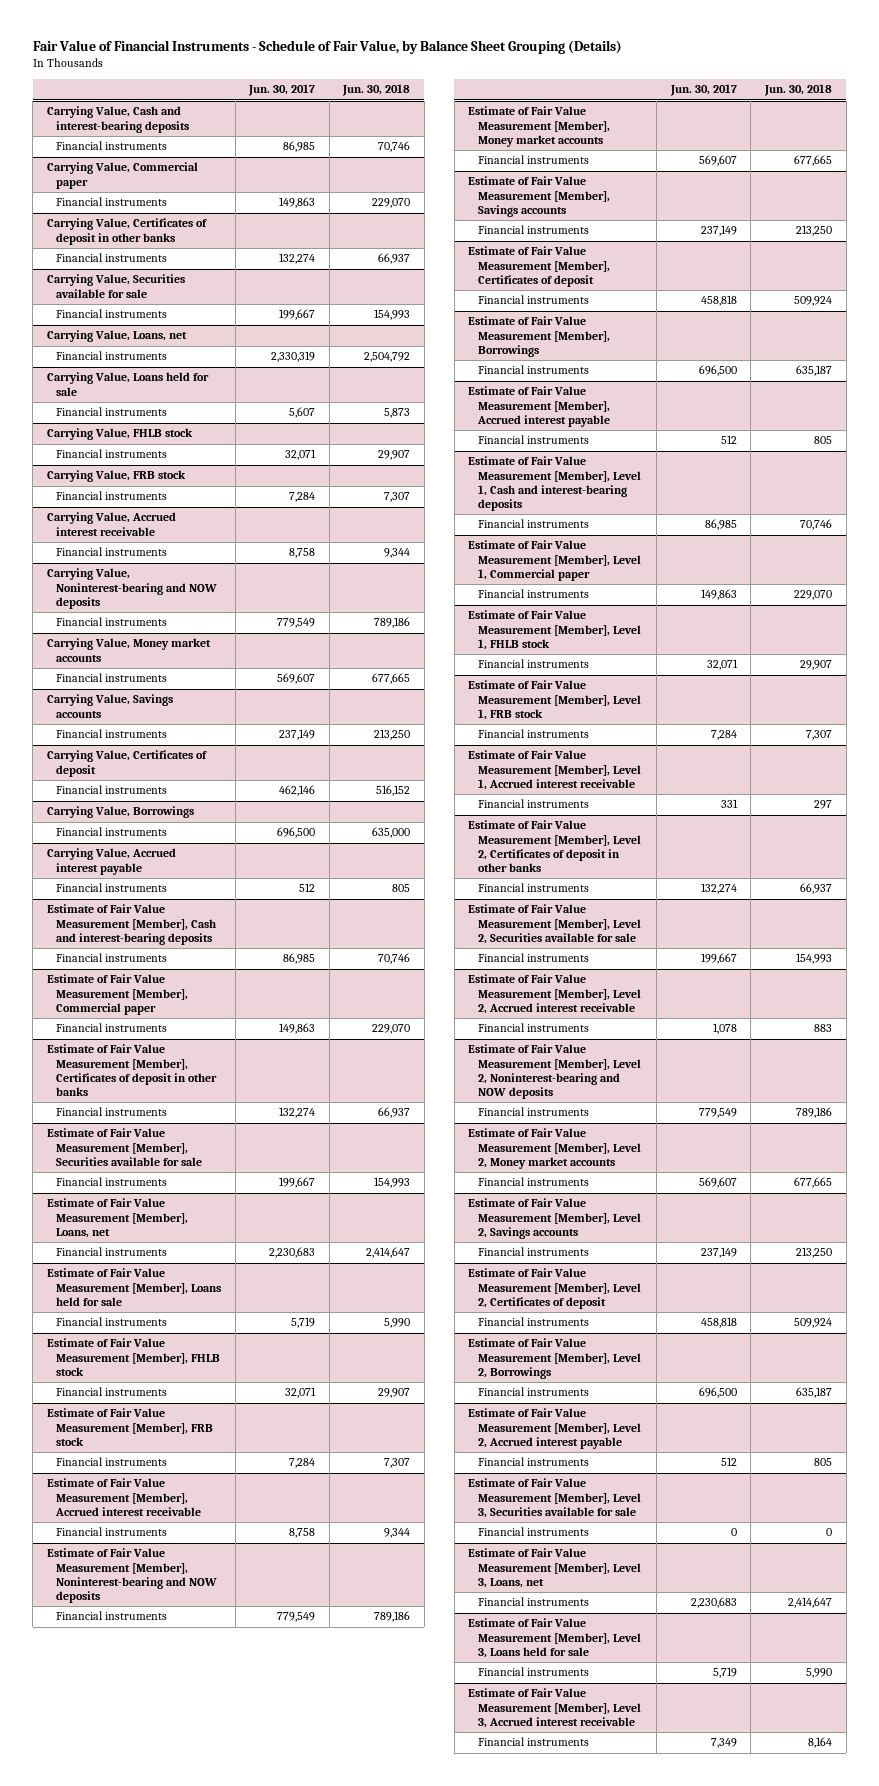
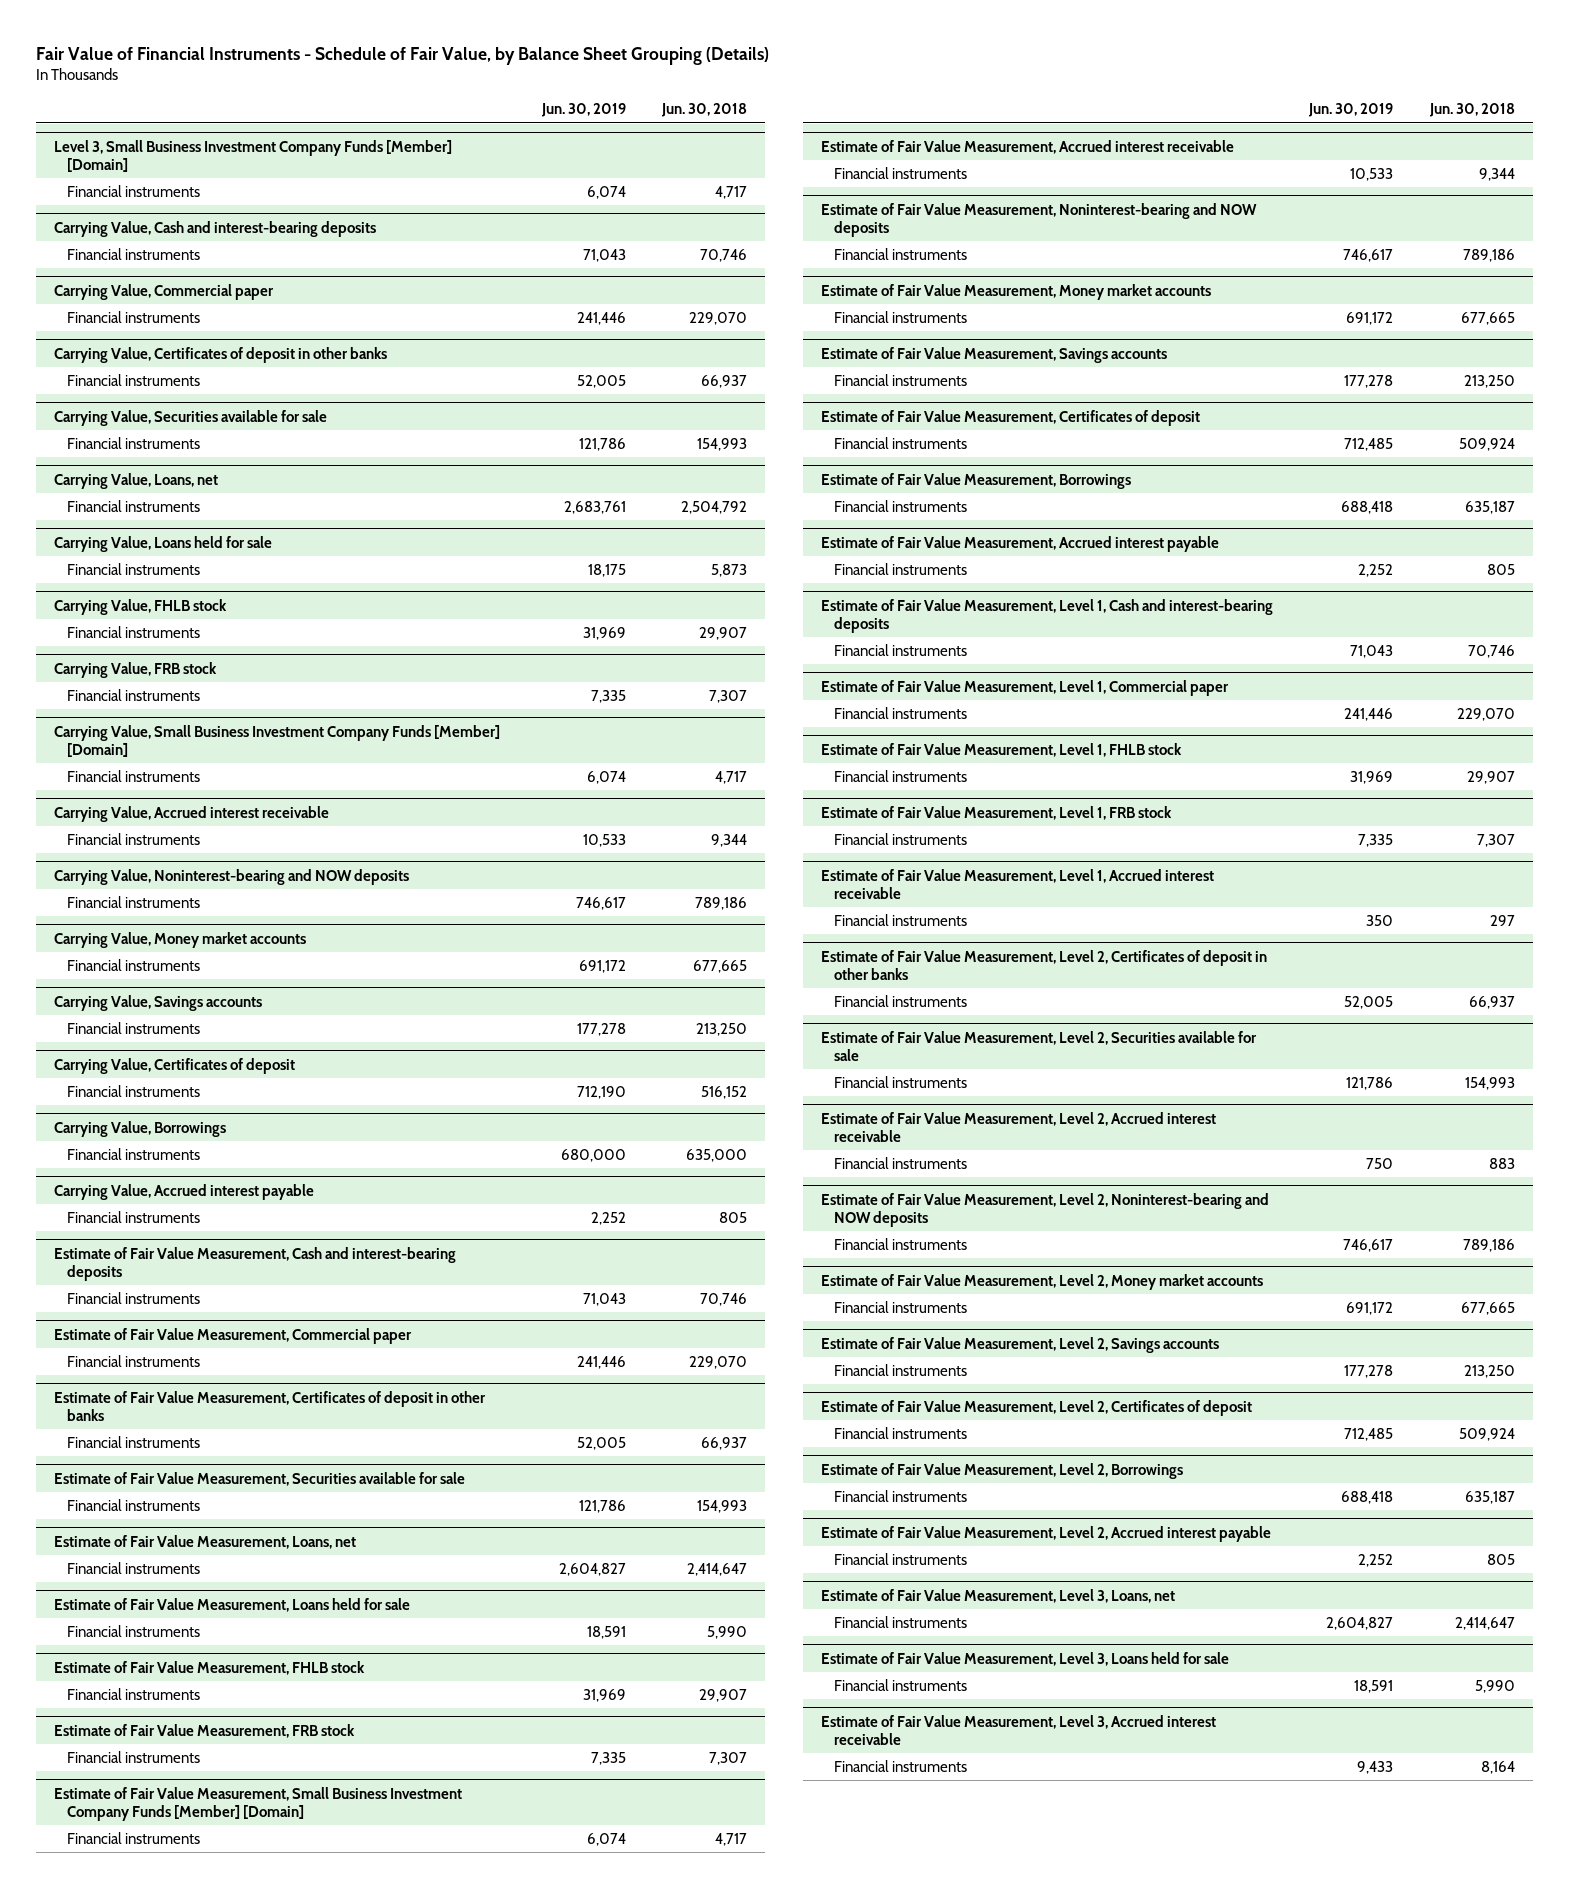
- | Jun. 30, 2017 | Jun. 30, 2018
+ | Jun. 30, 2019 | Jun. 30, 2018
+ Level 3, Small Business Investment Company Funds [Member] [Domain]
+ Financial instruments | 6,074 | 4,717
+ Carrying Value, Small Business Investment Company Funds [Member] [Domain]
+ Financial instruments | 6,074 | 4,717
- Estimate of Fair Value Measurement [Member], Cash and interest-bearing deposits
+ Estimate of Fair Value Measurement, Cash and interest-bearing deposits
- Estimate of Fair Value Measurement [Member], Commercial paper
+ Estimate of Fair Value Measurement, Commercial paper
- Estimate of Fair Value Measurement [Member], Certificates of deposit in other banks
+ Estimate of Fair Value Measurement, Certificates of deposit in other banks
- Estimate of Fair Value Measurement [Member], Securities available for sale
+ Estimate of Fair Value Measurement, Securities available for sale
- Estimate of Fair Value Measurement [Member], Loans, net
+ Estimate of Fair Value Measurement, Loans, net
- Estimate of Fair Value Measurement [Member], Loans held for sale
+ Estimate of Fair Value Measurement, Loans held for sale
- Estimate of Fair Value Measurement [Member], FHLB stock
+ Estimate of Fair Value Measurement, FHLB stock
- Estimate of Fair Value Measurement [Member], FRB stock
+ Estimate of Fair Value Measurement, FRB stock
- Estimate of Fair Value Measurement [Member], Accrued interest receivable
+ Estimate of Fair Value Measurement, Small Business Investment Company Funds [Member] [Domain]
+ Financial instruments | 6,074 | 4,717
+ Estimate of Fair Value Measurement, Accrued interest receivable
- Estimate of Fair Value Measurement [Member], Noninterest-bearing and NOW deposits
+ Estimate of Fair Value Measurement, Noninterest-bearing and NOW deposits
- Estimate of Fair Value Measurement [Member], Money market accounts
+ Estimate of Fair Value Measurement, Money market accounts
- Estimate of Fair Value Measurement [Member], Savings accounts
+ Estimate of Fair Value Measurement, Savings accounts
- Estimate of Fair Value Measurement [Member], Certificates of deposit
+ Estimate of Fair Value Measurement, Certificates of deposit
- Estimate of Fair Value Measurement [Member], Borrowings
+ Estimate of Fair Value Measurement, Borrowings
- Estimate of Fair Value Measurement [Member], Accrued interest payable
+ Estimate of Fair Value Measurement, Accrued interest payable
- Estimate of Fair Value Measurement [Member], Level 1, Cash and interest-bearing deposits
+ Estimate of Fair Value Measurement, Level 1, Cash and interest-bearing deposits
- Estimate of Fair Value Measurement [Member], Level 1, Commercial paper
+ Estimate of Fair Value Measurement, Level 1, Commercial paper
- Estimate of Fair Value Measurement [Member], Level 1, FHLB stock
+ Estimate of Fair Value Measurement, Level 1, FHLB stock
- Estimate of Fair Value Measurement [Member], Level 1, FRB stock
+ Estimate of Fair Value Measurement, Level 1, FRB stock
- Estimate of Fair Value Measurement [Member], Level 1, Accrued interest receivable
+ Estimate of Fair Value Measurement, Level 1, Accrued interest receivable
- Estimate of Fair Value Measurement [Member], Level 2, Certificates of deposit in other banks
+ Estimate of Fair Value Measurement, Level 2, Certificates of deposit in other banks
- Estimate of Fair Value Measurement [Member], Level 2, Securities available for sale
+ Estimate of Fair Value Measurement, Level 2, Securities available for sale
- Estimate of Fair Value Measurement [Member], Level 2, Accrued interest receivable
+ Estimate of Fair Value Measurement, Level 2, Accrued interest receivable
- Estimate of Fair Value Measurement [Member], Level 2, Noninterest-bearing and NOW deposits
+ Estimate of Fair Value Measurement, Level 2, Noninterest-bearing and NOW deposits
- Estimate of Fair Value Measurement [Member], Level 2, Money market accounts
+ Estimate of Fair Value Measurement, Level 2, Money market accounts
- Estimate of Fair Value Measurement [Member], Level 2, Savings accounts
+ Estimate of Fair Value Measurement, Level 2, Savings accounts
- Estimate of Fair Value Measurement [Member], Level 2, Certificates of deposit
+ Estimate of Fair Value Measurement, Level 2, Certificates of deposit
- Estimate of Fair Value Measurement [Member], Level 2, Borrowings
+ Estimate of Fair Value Measurement, Level 2, Borrowings
- Estimate of Fair Value Measurement [Member], Level 2, Accrued interest payable
+ Estimate of Fair Value Measurement, Level 2, Accrued interest payable
- Estimate of Fair Value Measurement [Member], Level 3, Securities available for sale
- Financial instruments | 0 | 0
- Estimate of Fair Value Measurement [Member], Level 3, Loans, net
+ Estimate of Fair Value Measurement, Level 3, Loans, net
- Estimate of Fair Value Measurement [Member], Level 3, Loans held for sale
+ Estimate of Fair Value Measurement, Level 3, Loans held for sale
- Estimate of Fair Value Measurement [Member], Level 3, Accrued interest receivable
+ Estimate of Fair Value Measurement, Level 3, Accrued interest receivable

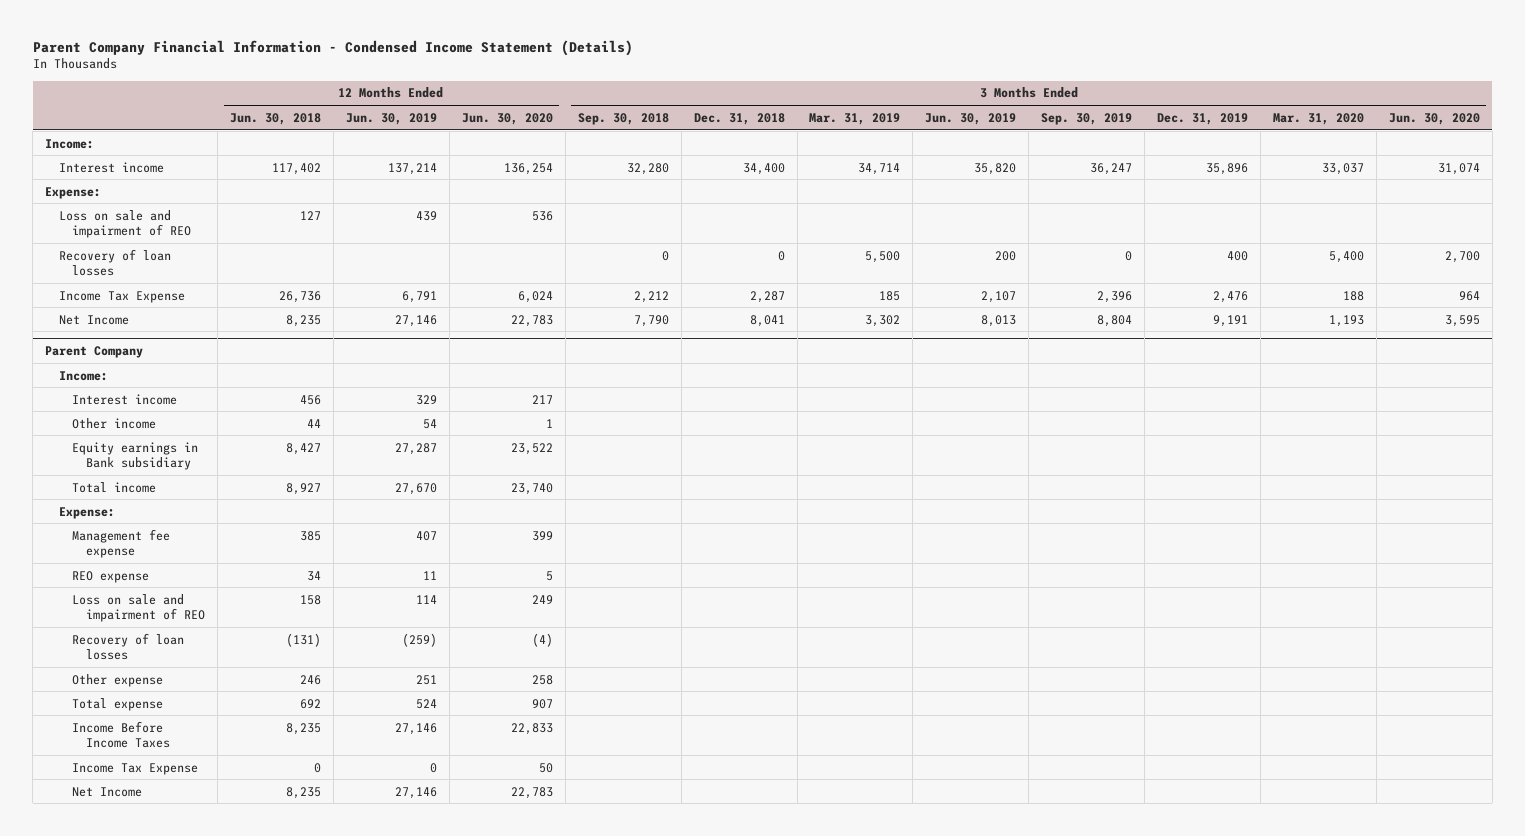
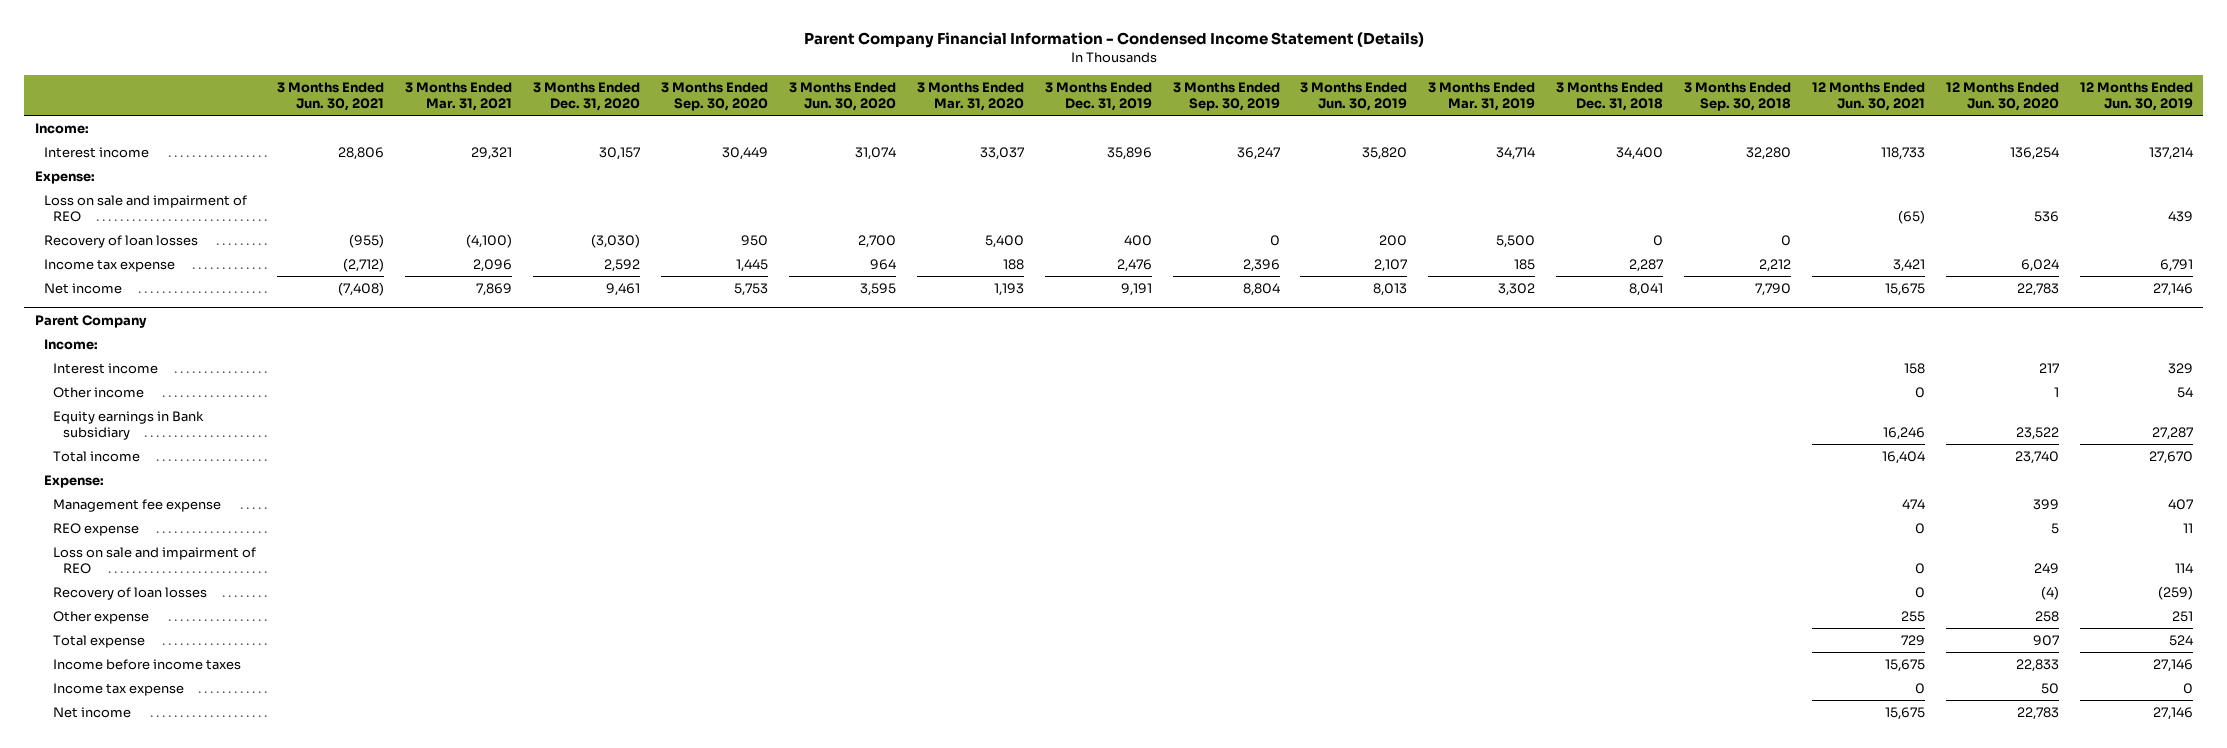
- | 12 Months Ended Jun. 30, 2018 | 12 Months Ended Jun. 30, 2019 | 12 Months Ended Jun. 30, 2020 | 3 Months Ended Sep. 30, 2018 | 3 Months Ended Dec. 31, 2018 | 3 Months Ended Mar. 31, 2019 | 3 Months Ended Jun. 30, 2019 | 3 Months Ended Sep. 30, 2019 | 3 Months Ended Dec. 31, 2019 | 3 Months Ended Mar. 31, 2020 | 3 Months Ended Jun. 30, 2020
+ | 3 Months Ended Jun. 30, 2021 | 3 Months Ended Mar. 31, 2021 | 3 Months Ended Dec. 31, 2020 | 3 Months Ended Sep. 30, 2020 | 3 Months Ended Jun. 30, 2020 | 3 Months Ended Mar. 31, 2020 | 3 Months Ended Dec. 31, 2019 | 3 Months Ended Sep. 30, 2019 | 3 Months Ended Jun. 30, 2019 | 3 Months Ended Mar. 31, 2019 | 3 Months Ended Dec. 31, 2018 | 3 Months Ended Sep. 30, 2018 | 12 Months Ended Jun. 30, 2021 | 12 Months Ended Jun. 30, 2020 | 12 Months Ended Jun. 30, 2019
- Income Tax Expense | 26,736 | 6,791 | 6,024 | 2,212 | 2,287 | 185 | 2,107 | 2,396 | 2,476 | 188 | 964
- Net Income | 8,235 | 27,146 | 22,783 | 7,790 | 8,041 | 3,302 | 8,013 | 8,804 | 9,191 | 1,193 | 3,595
+ Income tax expense | (2,712) | 2,096 | 2,592 | 1,445 | 964 | 188 | 2,476 | 2,396 | 2,107 | 185 | 2,287 | 2,212 | 3,421 | 6,024 | 6,791
+ Net income | (7,408) | 7,869 | 9,461 | 5,753 | 3,595 | 1,193 | 9,191 | 8,804 | 8,013 | 3,302 | 8,041 | 7,790 | 15,675 | 22,783 | 27,146
@ Parent Company
- Income Before Income Taxes | 8,235 | 27,146 | 22,833 | | | | | | | |
- Income Tax Expense | 0 | 0 | 50 | | | | | | | |
- Net Income | 8,235 | 27,146 | 22,783 | | | | | | | |
+ Income before income taxes | | | | | | | | | | | | | 15,675 | 22,833 | 27,146
+ Income tax expense | | | | | | | | | | | | | 0 | 50 | 0
+ Net income | | | | | | | | | | | | | 15,675 | 22,783 | 27,146

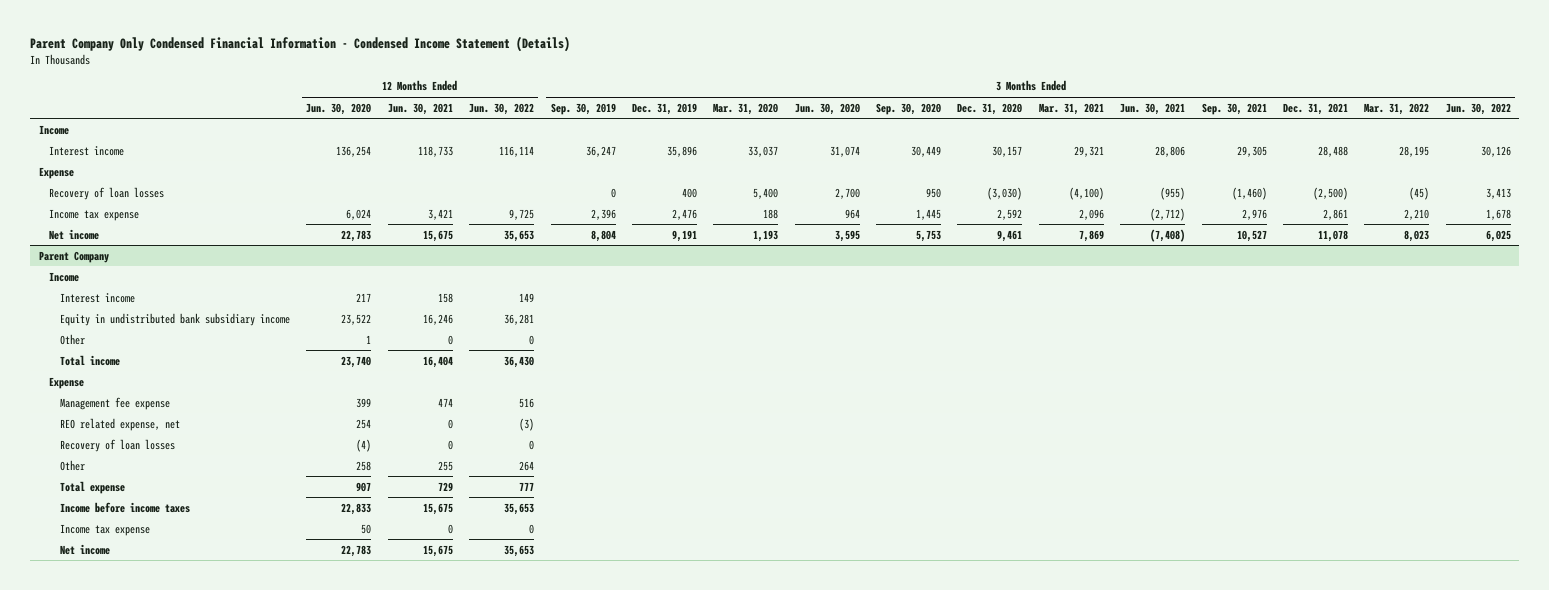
- Parent Company Financial Information - Condensed Income Statement (Details)
+ Parent Company Only Condensed Financial Information - Condensed Income Statement (Details)
- | 3 Months Ended Jun. 30, 2021 | 3 Months Ended Mar. 31, 2021 | 3 Months Ended Dec. 31, 2020 | 3 Months Ended Sep. 30, 2020 | 3 Months Ended Jun. 30, 2020 | 3 Months Ended Mar. 31, 2020 | 3 Months Ended Dec. 31, 2019 | 3 Months Ended Sep. 30, 2019 | 3 Months Ended Jun. 30, 2019 | 3 Months Ended Mar. 31, 2019 | 3 Months Ended Dec. 31, 2018 | 3 Months Ended Sep. 30, 2018 | 12 Months Ended Jun. 30, 2021 | 12 Months Ended Jun. 30, 2020 | 12 Months Ended Jun. 30, 2019
+ | 12 Months Ended Jun. 30, 2020 | 12 Months Ended Jun. 30, 2021 | 12 Months Ended Jun. 30, 2022 | 3 Months Ended Sep. 30, 2019 | 3 Months Ended Dec. 31, 2019 | 3 Months Ended Mar. 31, 2020 | 3 Months Ended Jun. 30, 2020 | 3 Months Ended Sep. 30, 2020 | 3 Months Ended Dec. 31, 2020 | 3 Months Ended Mar. 31, 2021 | 3 Months Ended Jun. 30, 2021 | 3 Months Ended Sep. 30, 2021 | 3 Months Ended Dec. 31, 2021 | 3 Months Ended Mar. 31, 2022 | 3 Months Ended Jun. 30, 2022
- Income:
+ Income
- Expense:
- Loss on sale and impairment of REO | | | | | | | | | | | | | (65) | 536 | 439
+ Expense
@ Parent Company
- Income:
+ Income
- Other income | | | | | | | | | | | | | 0 | 1 | 54
- Equity earnings in Bank subsidiary | | | | | | | | | | | | | 16,246 | 23,522 | 27,287
+ Equity in undistributed bank subsidiary income | 23,522 | 16,246 | 36,281 | | | | | | | | | | | |
+ Other | 1 | 0 | 0 | | | | | | | | | | | |
- Expense:
+ Expense
- REO expense | | | | | | | | | | | | | 0 | 5 | 11
- Loss on sale and impairment of REO | | | | | | | | | | | | | 0 | 249 | 114
+ REO related expense, net | 254 | 0 | (3) | | | | | | | | | | | |
- Other expense | | | | | | | | | | | | | 255 | 258 | 251
+ Other | 258 | 255 | 264 | | | | | | | | | | | |

